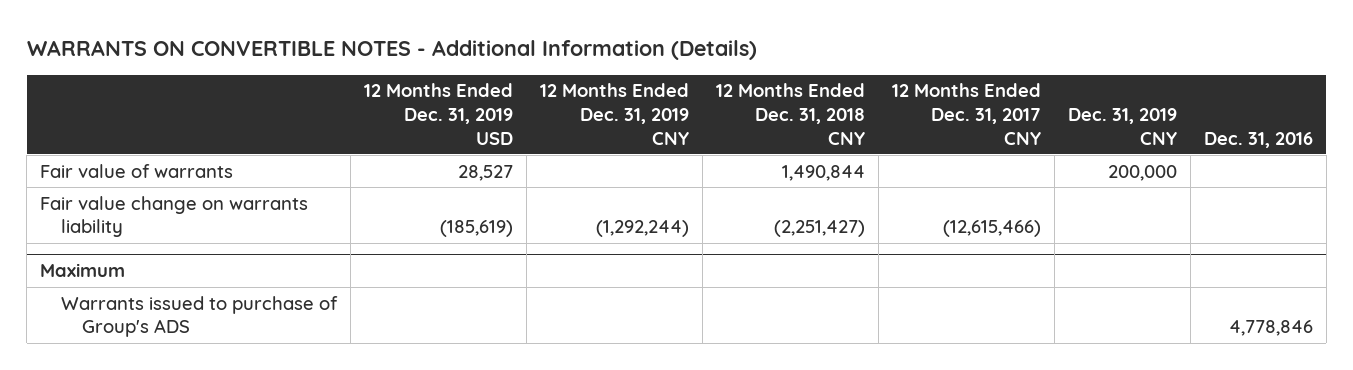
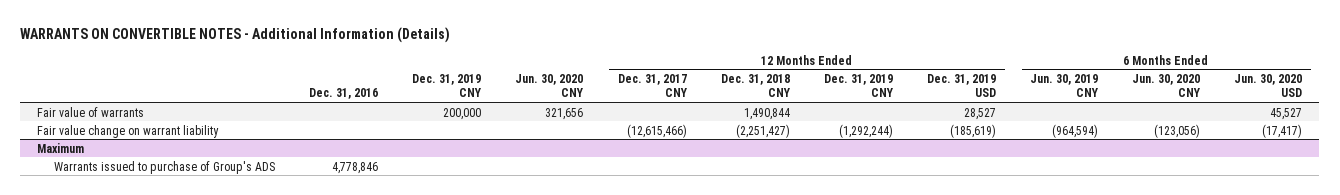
- | 12 Months Ended Dec. 31, 2019 USD | 12 Months Ended Dec. 31, 2019 CNY | 12 Months Ended Dec. 31, 2018 CNY | 12 Months Ended Dec. 31, 2017 CNY | Dec. 31, 2019 CNY | Dec. 31, 2016
+ | Dec. 31, 2016 | Dec. 31, 2019 CNY | Jun. 30, 2020 CNY | 12 Months Ended Dec. 31, 2017 CNY | 12 Months Ended Dec. 31, 2018 CNY | 12 Months Ended Dec. 31, 2019 CNY | 12 Months Ended Dec. 31, 2019 USD | 6 Months Ended Jun. 30, 2019 CNY | 6 Months Ended Jun. 30, 2020 CNY | 6 Months Ended Jun. 30, 2020 USD
- Fair value change on warrants liability | (185,619) | (1,292,244) | (2,251,427) | (12,615,466) | |
+ Fair value change on warrant liability | | | | (12,615,466) | (2,251,427) | (1,292,244) | (185,619) | (964,594) | (123,056) | (17,417)

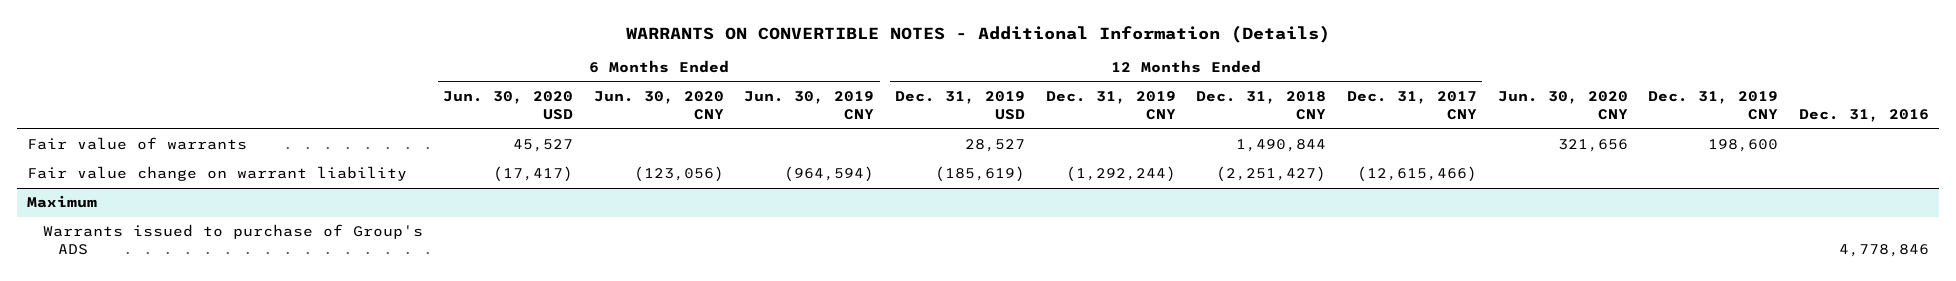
- | Dec. 31, 2016 | Dec. 31, 2019 CNY | Jun. 30, 2020 CNY | 12 Months Ended Dec. 31, 2017 CNY | 12 Months Ended Dec. 31, 2018 CNY | 12 Months Ended Dec. 31, 2019 CNY | 12 Months Ended Dec. 31, 2019 USD | 6 Months Ended Jun. 30, 2019 CNY | 6 Months Ended Jun. 30, 2020 CNY | 6 Months Ended Jun. 30, 2020 USD
+ | 6 Months Ended Jun. 30, 2020 USD | 6 Months Ended Jun. 30, 2020 CNY | 6 Months Ended Jun. 30, 2019 CNY | 12 Months Ended Dec. 31, 2019 USD | 12 Months Ended Dec. 31, 2019 CNY | 12 Months Ended Dec. 31, 2018 CNY | 12 Months Ended Dec. 31, 2017 CNY | Jun. 30, 2020 CNY | Dec. 31, 2019 CNY | Dec. 31, 2016
- Fair value of warrants | | 200,000 | 321,656 | | 1,490,844 | | 28,527 | | | 45,527
+ Fair value of warrants | 45,527 | | | 28,527 | | 1,490,844 | | 321,656 | 198,600 |

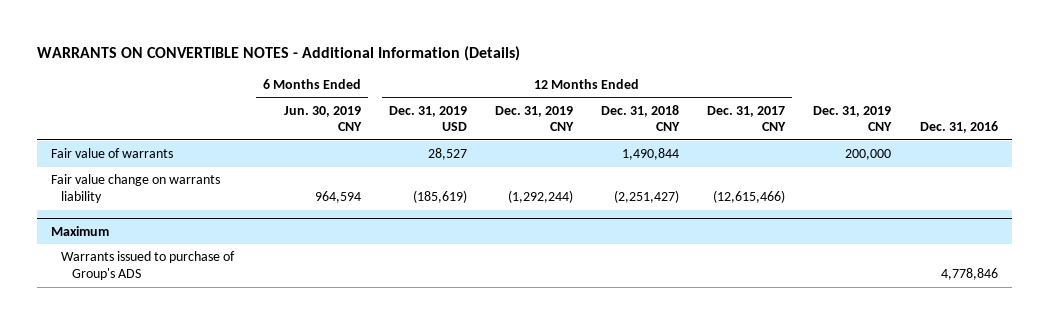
- | 6 Months Ended Jun. 30, 2020 USD | 6 Months Ended Jun. 30, 2020 CNY | 6 Months Ended Jun. 30, 2019 CNY | 12 Months Ended Dec. 31, 2019 USD | 12 Months Ended Dec. 31, 2019 CNY | 12 Months Ended Dec. 31, 2018 CNY | 12 Months Ended Dec. 31, 2017 CNY | Jun. 30, 2020 CNY | Dec. 31, 2019 CNY | Dec. 31, 2016
+ | 6 Months Ended Jun. 30, 2019 CNY | 12 Months Ended Dec. 31, 2019 USD | 12 Months Ended Dec. 31, 2019 CNY | 12 Months Ended Dec. 31, 2018 CNY | 12 Months Ended Dec. 31, 2017 CNY | Dec. 31, 2019 CNY | Dec. 31, 2016
- Fair value of warrants | 45,527 | | | 28,527 | | 1,490,844 | | 321,656 | 198,600 |
- Fair value change on warrant liability | (17,417) | (123,056) | (964,594) | (185,619) | (1,292,244) | (2,251,427) | (12,615,466) | | |
+ Fair value of warrants | | 28,527 | | 1,490,844 | | 200,000 |
+ Fair value change on warrants liability | 964,594 | (185,619) | (1,292,244) | (2,251,427) | (12,615,466) | |

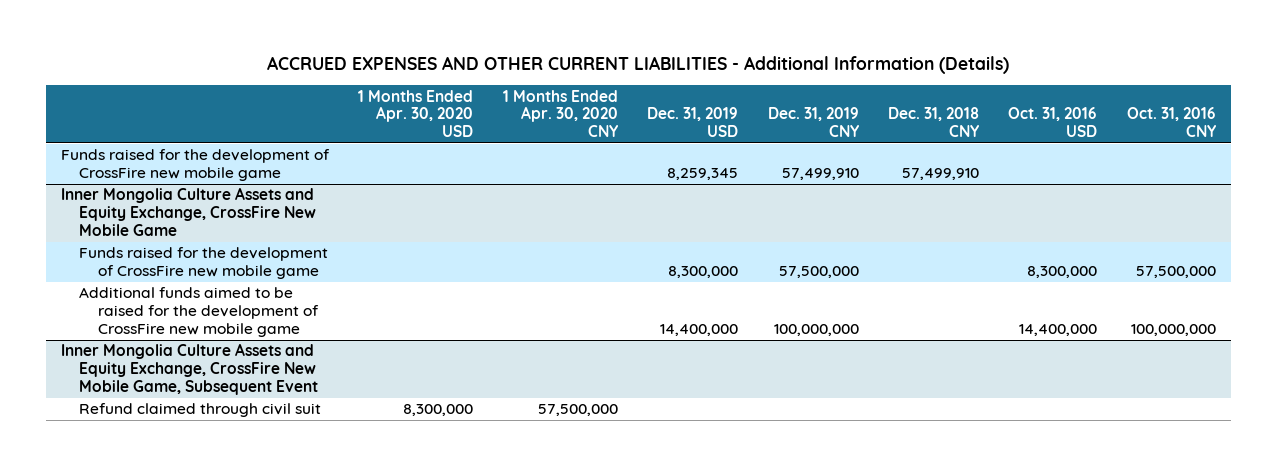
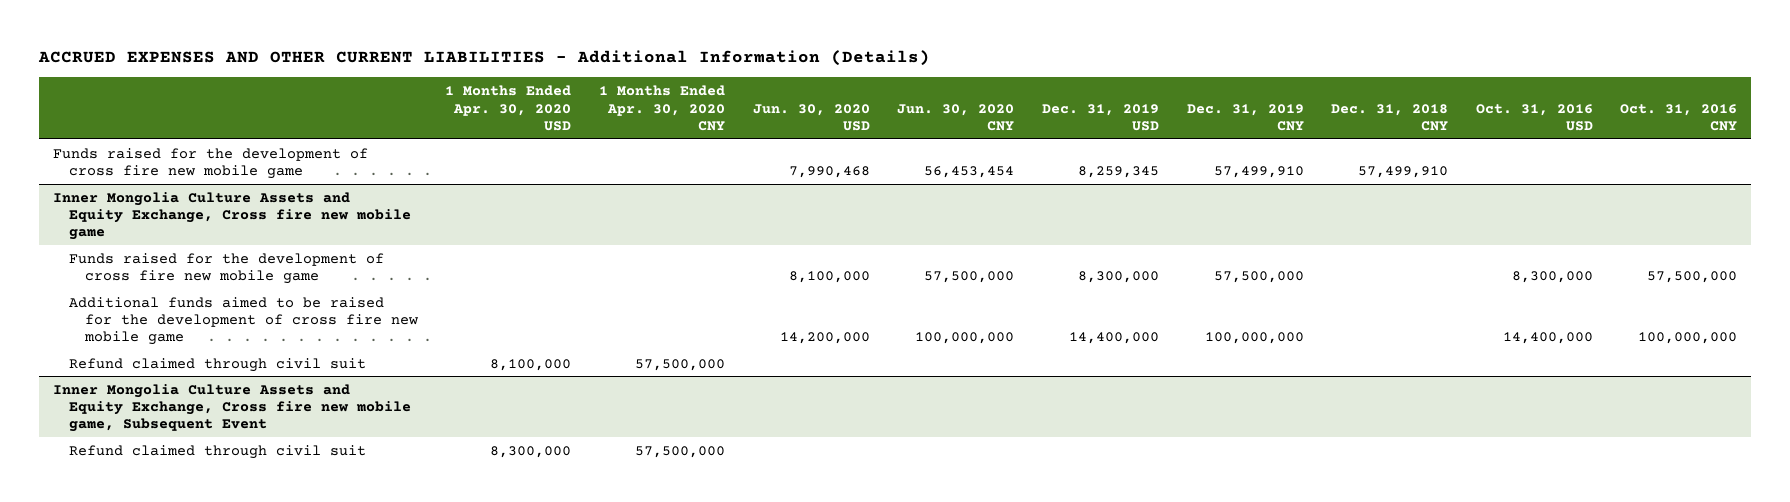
- | 1 Months Ended Apr. 30, 2020 USD | 1 Months Ended Apr. 30, 2020 CNY | Dec. 31, 2019 USD | Dec. 31, 2019 CNY | Dec. 31, 2018 CNY | Oct. 31, 2016 USD | Oct. 31, 2016 CNY
+ | 1 Months Ended Apr. 30, 2020 USD | 1 Months Ended Apr. 30, 2020 CNY | Jun. 30, 2020 USD | Jun. 30, 2020 CNY | Dec. 31, 2019 USD | Dec. 31, 2019 CNY | Dec. 31, 2018 CNY | Oct. 31, 2016 USD | Oct. 31, 2016 CNY
- Funds raised for the development of CrossFire new mobile game | | | 8,259,345 | 57,499,910 | 57,499,910 | |
- Inner Mongolia Culture Assets and Equity Exchange, CrossFire New Mobile Game
- Funds raised for the development of CrossFire new mobile game | | | 8,300,000 | 57,500,000 | | 8,300,000 | 57,500,000
- Additional funds aimed to be raised for the development of CrossFire new mobile game | | | 14,400,000 | 100,000,000 | | 14,400,000 | 100,000,000
- Inner Mongolia Culture Assets and Equity Exchange, CrossFire New Mobile Game, Subsequent Event
+ Funds raised for the development of cross fire new mobile game | | | 7,990,468 | 56,453,454 | 8,259,345 | 57,499,910 | 57,499,910 | |
+ Inner Mongolia Culture Assets and Equity Exchange, Cross fire new mobile game
+ Funds raised for the development of cross fire new mobile game | | | 8,100,000 | 57,500,000 | 8,300,000 | 57,500,000 | | 8,300,000 | 57,500,000
+ Additional funds aimed to be raised for the development of cross fire new mobile game | | | 14,200,000 | 100,000,000 | 14,400,000 | 100,000,000 | | 14,400,000 | 100,000,000
+ Refund claimed through civil suit | 8,100,000 | 57,500,000 | | | | | | |
+ Inner Mongolia Culture Assets and Equity Exchange, Cross fire new mobile game, Subsequent Event

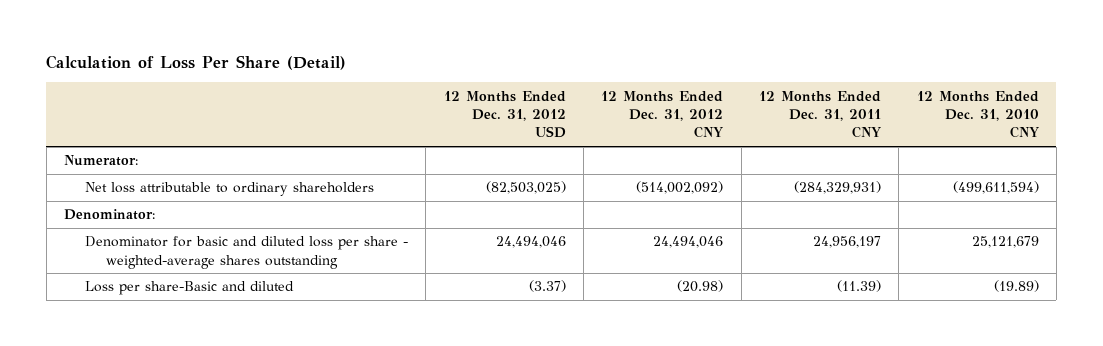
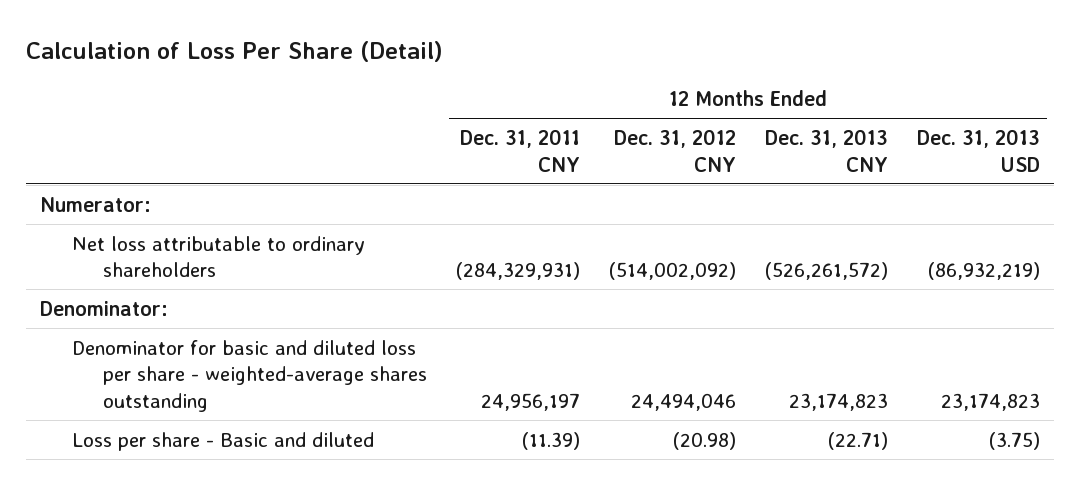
- | 12 Months Ended Dec. 31, 2012 USD | 12 Months Ended Dec. 31, 2012 CNY | 12 Months Ended Dec. 31, 2011 CNY | 12 Months Ended Dec. 31, 2010 CNY
+ | 12 Months Ended Dec. 31, 2011 CNY | 12 Months Ended Dec. 31, 2012 CNY | 12 Months Ended Dec. 31, 2013 CNY | 12 Months Ended Dec. 31, 2013 USD
- Loss per share-Basic and diluted | (3.37) | (20.98) | (11.39) | (19.89)
+ Loss per share - Basic and diluted | (11.39) | (20.98) | (22.71) | (3.75)

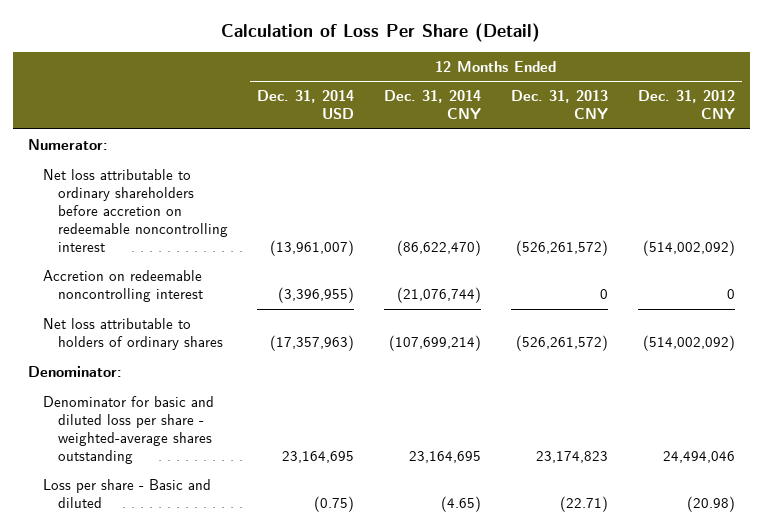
- | 12 Months Ended Dec. 31, 2011 CNY | 12 Months Ended Dec. 31, 2012 CNY | 12 Months Ended Dec. 31, 2013 CNY | 12 Months Ended Dec. 31, 2013 USD
+ | 12 Months Ended Dec. 31, 2014 USD | 12 Months Ended Dec. 31, 2014 CNY | 12 Months Ended Dec. 31, 2013 CNY | 12 Months Ended Dec. 31, 2012 CNY
- Net loss attributable to ordinary shareholders | (284,329,931) | (514,002,092) | (526,261,572) | (86,932,219)
+ Net loss attributable to ordinary shareholders before accretion on redeemable noncontrolling interest | (13,961,007) | (86,622,470) | (526,261,572) | (514,002,092)
+ Accretion on redeemable noncontrolling interest | (3,396,955) | (21,076,744) | 0 | 0
+ Net loss attributable to holders of ordinary shares | (17,357,963) | (107,699,214) | (526,261,572) | (514,002,092)

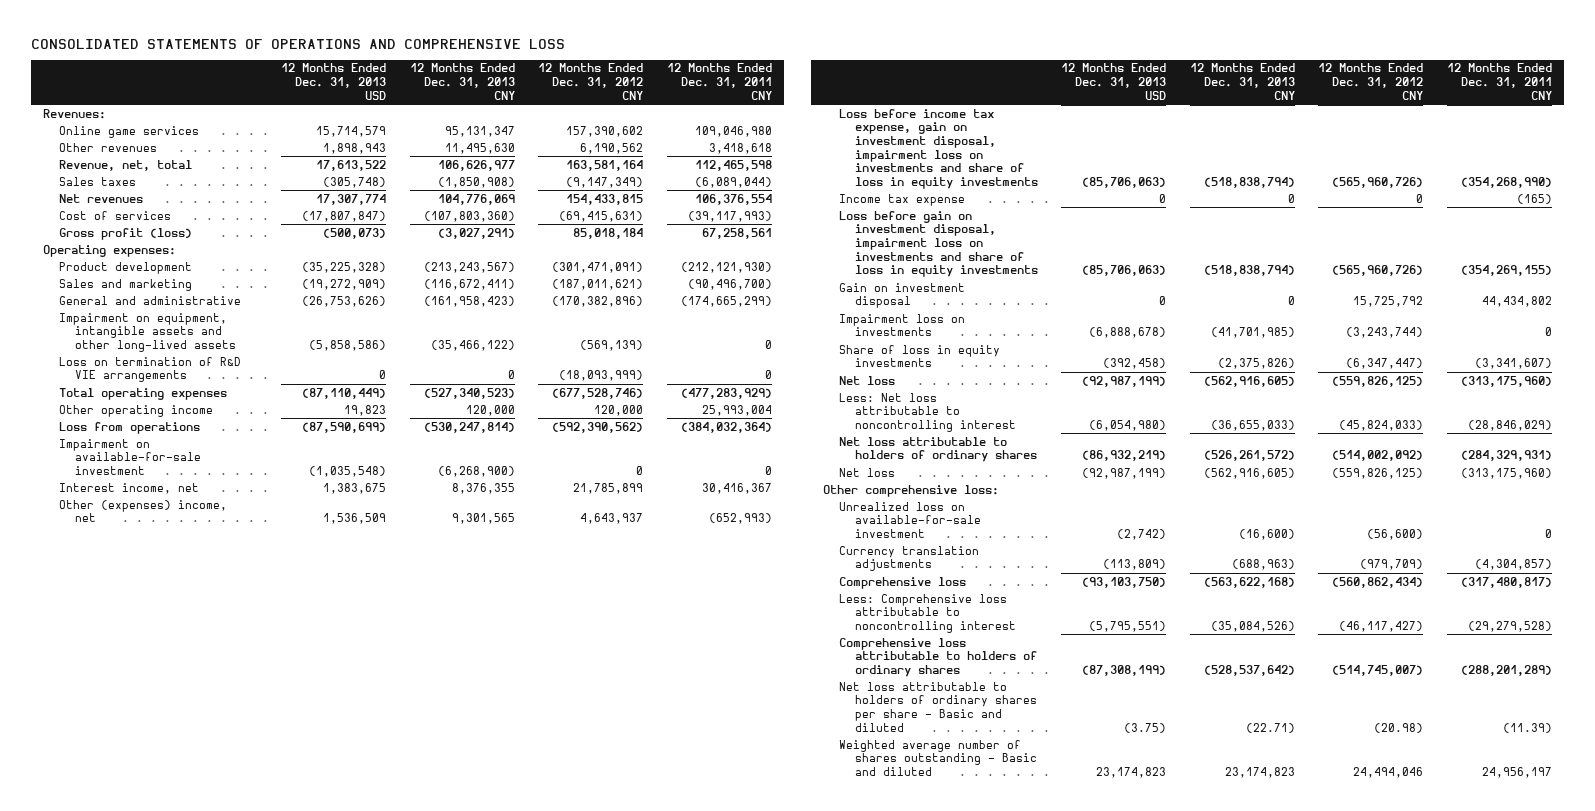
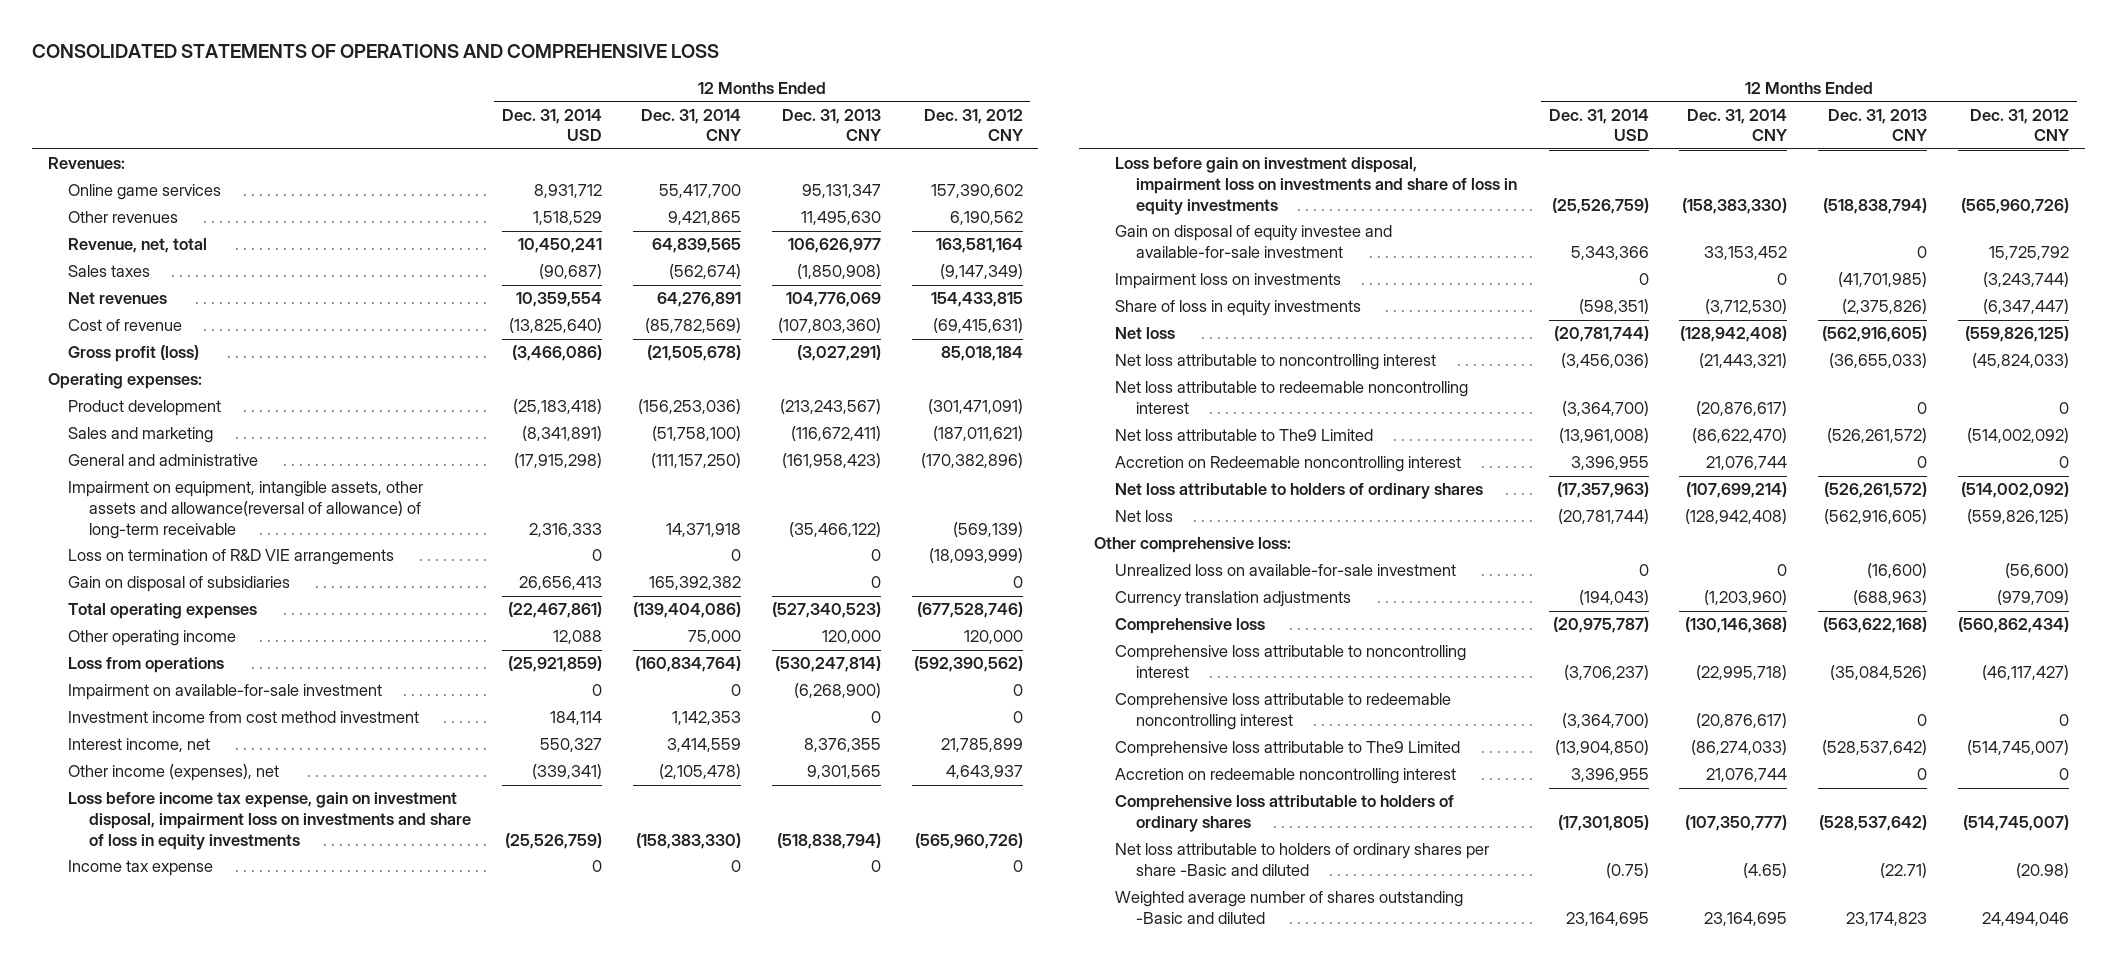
- | 12 Months Ended Dec. 31, 2013 USD | 12 Months Ended Dec. 31, 2013 CNY | 12 Months Ended Dec. 31, 2012 CNY | 12 Months Ended Dec. 31, 2011 CNY
+ | 12 Months Ended Dec. 31, 2014 USD | 12 Months Ended Dec. 31, 2014 CNY | 12 Months Ended Dec. 31, 2013 CNY | 12 Months Ended Dec. 31, 2012 CNY
- Cost of services | (17,807,847) | (107,803,360) | (69,415,631) | (39,117,993)
+ Cost of revenue | (13,825,640) | (85,782,569) | (107,803,360) | (69,415,631)
- Impairment on equipment, intangible assets and other long-lived assets | (5,858,586) | (35,466,122) | (569,139) | 0
+ Impairment on equipment, intangible assets, other assets and allowance(reversal of allowance) of long-term receivable | 2,316,333 | 14,371,918 | (35,466,122) | (569,139)
+ Gain on disposal of subsidiaries | 26,656,413 | 165,392,382 | 0 | 0
+ Investment income from cost method investment | 184,114 | 1,142,353 | 0 | 0
- Other (expenses) income, net | 1,536,509 | 9,301,565 | 4,643,937 | (652,993)
+ Other income (expenses), net | (339,341) | (2,105,478) | 9,301,565 | 4,643,937
- Gain on investment disposal | 0 | 0 | 15,725,792 | 44,434,802
+ Gain on disposal of equity investee and available-for-sale investment | 5,343,366 | 33,153,452 | 0 | 15,725,792
- Less: Net loss attributable to noncontrolling interest | (6,054,980) | (36,655,033) | (45,824,033) | (28,846,029)
+ Net loss attributable to noncontrolling interest | (3,456,036) | (21,443,321) | (36,655,033) | (45,824,033)
+ Net loss attributable to redeemable noncontrolling interest | (3,364,700) | (20,876,617) | 0 | 0
+ Net loss attributable to The9 Limited | (13,961,008) | (86,622,470) | (526,261,572) | (514,002,092)
+ Accretion on Redeemable noncontrolling interest | 3,396,955 | 21,076,744 | 0 | 0
- Less: Comprehensive loss attributable to noncontrolling interest | (5,795,551) | (35,084,526) | (46,117,427) | (29,279,528)
+ Comprehensive loss attributable to noncontrolling interest | (3,706,237) | (22,995,718) | (35,084,526) | (46,117,427)
+ Comprehensive loss attributable to redeemable noncontrolling interest | (3,364,700) | (20,876,617) | 0 | 0
+ Comprehensive loss attributable to The9 Limited | (13,904,850) | (86,274,033) | (528,537,642) | (514,745,007)
+ Accretion on redeemable noncontrolling interest | 3,396,955 | 21,076,744 | 0 | 0
- Net loss attributable to holders of ordinary shares per share - Basic and diluted | (3.75) | (22.71) | (20.98) | (11.39)
- Weighted average number of shares outstanding - Basic and diluted | 23,174,823 | 23,174,823 | 24,494,046 | 24,956,197
+ Net loss attributable to holders of ordinary shares per share -Basic and diluted | (0.75) | (4.65) | (22.71) | (20.98)
+ Weighted average number of shares outstanding -Basic and diluted | 23,164,695 | 23,164,695 | 23,174,823 | 24,494,046

